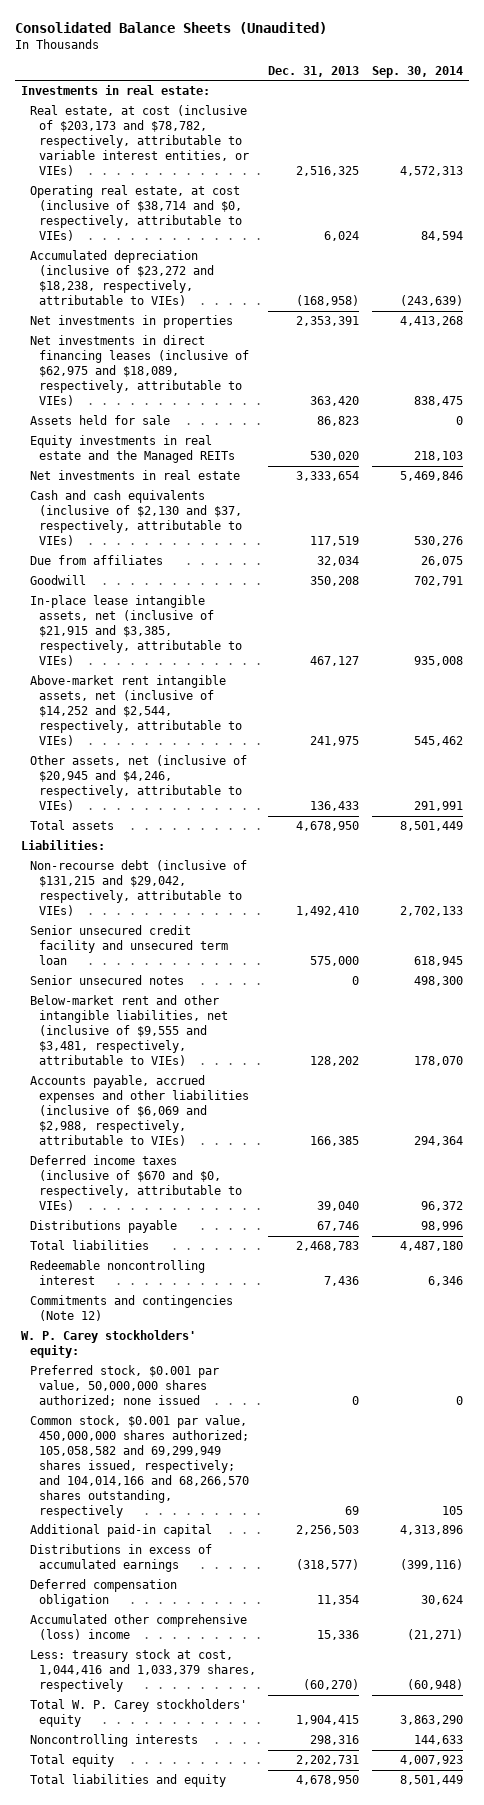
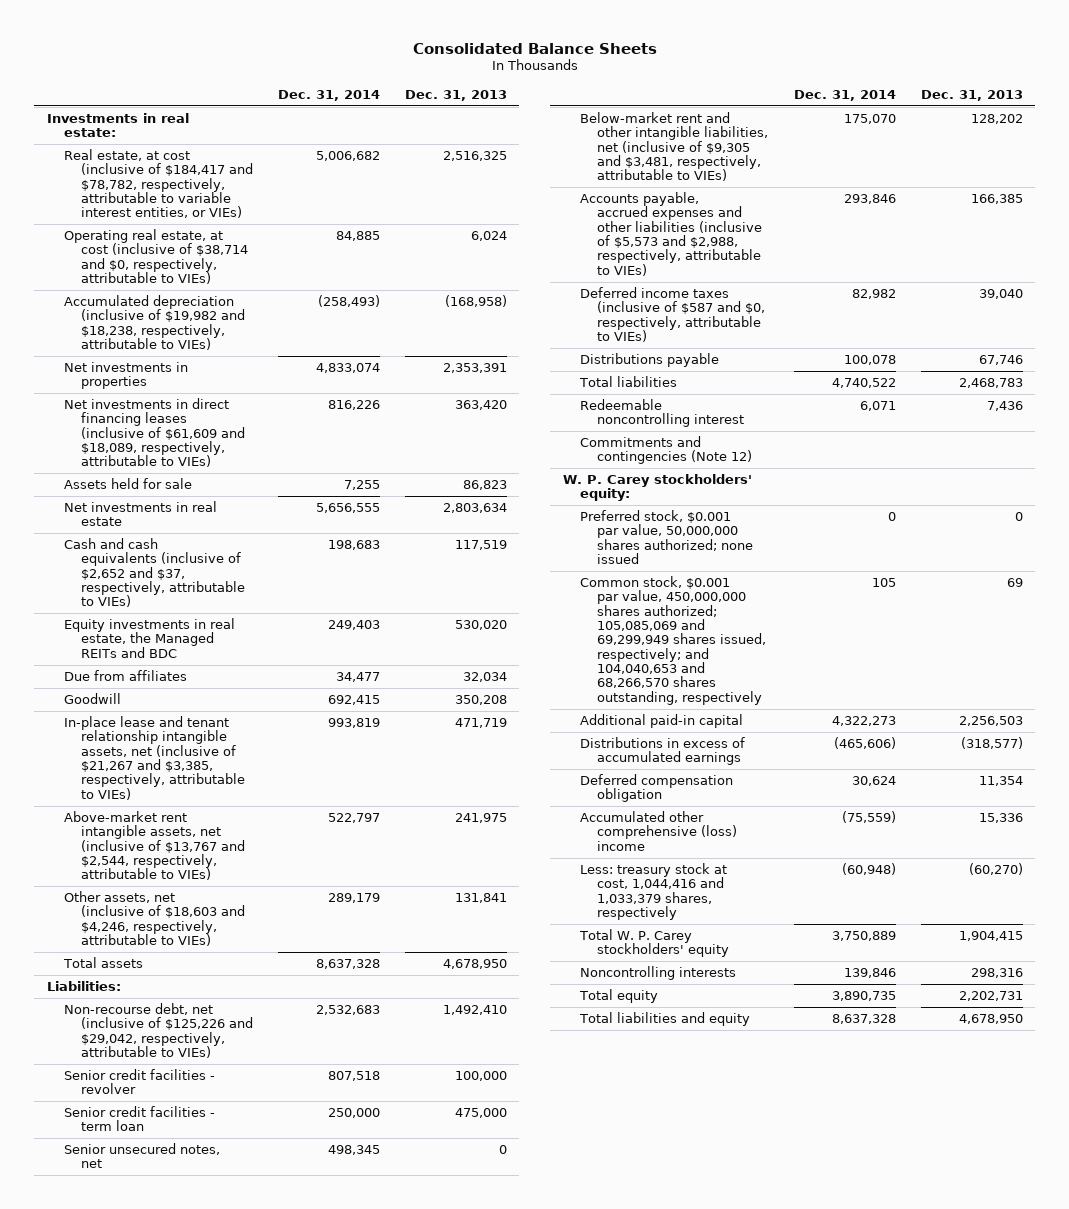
- Consolidated Balance Sheets (Unaudited)
+ Consolidated Balance Sheets
- | Dec. 31, 2013 | Sep. 30, 2014
+ | Dec. 31, 2014 | Dec. 31, 2013
- Real estate, at cost (inclusive of $203,173 and $78,782, respectively, attributable to variable interest entities, or VIEs) | 2,516,325 | 4,572,313
+ Real estate, at cost (inclusive of $184,417 and $78,782, respectively, attributable to variable interest entities, or VIEs) | 5,006,682 | 2,516,325
- Accumulated depreciation (inclusive of $23,272 and $18,238, respectively, attributable to VIEs) | (168,958) | (243,639)
+ Accumulated depreciation (inclusive of $19,982 and $18,238, respectively, attributable to VIEs) | (258,493) | (168,958)
- Net investments in direct financing leases (inclusive of $62,975 and $18,089, respectively, attributable to VIEs) | 363,420 | 838,475
+ Net investments in direct financing leases (inclusive of $61,609 and $18,089, respectively, attributable to VIEs) | 816,226 | 363,420
- Equity investments in real estate and the Managed REITs | 530,020 | 218,103
- Net investments in real estate | 3,333,654 | 5,469,846
- Cash and cash equivalents (inclusive of $2,130 and $37, respectively, attributable to VIEs) | 117,519 | 530,276
+ Net investments in real estate | 5,656,555 | 2,803,634
+ Cash and cash equivalents (inclusive of $2,652 and $37, respectively, attributable to VIEs) | 198,683 | 117,519
+ Equity investments in real estate, the Managed REITs and BDC | 249,403 | 530,020
- In-place lease intangible assets, net (inclusive of $21,915 and $3,385, respectively, attributable to VIEs) | 467,127 | 935,008
- Above-market rent intangible assets, net (inclusive of $14,252 and $2,544, respectively, attributable to VIEs) | 241,975 | 545,462
- Other assets, net (inclusive of $20,945 and $4,246, respectively, attributable to VIEs) | 136,433 | 291,991
+ In-place lease and tenant relationship intangible assets, net (inclusive of $21,267 and $3,385, respectively, attributable to VIEs) | 993,819 | 471,719
+ Above-market rent intangible assets, net (inclusive of $13,767 and $2,544, respectively, attributable to VIEs) | 522,797 | 241,975
+ Other assets, net (inclusive of $18,603 and $4,246, respectively, attributable to VIEs) | 289,179 | 131,841
- Non-recourse debt (inclusive of $131,215 and $29,042, respectively, attributable to VIEs) | 1,492,410 | 2,702,133
- Senior unsecured credit facility and unsecured term loan | 575,000 | 618,945
- Senior unsecured notes | 0 | 498,300
- Below-market rent and other intangible liabilities, net (inclusive of $9,555 and $3,481, respectively, attributable to VIEs) | 128,202 | 178,070
- Accounts payable, accrued expenses and other liabilities (inclusive of $6,069 and $2,988, respectively, attributable to VIEs) | 166,385 | 294,364
- Deferred income taxes (inclusive of $670 and $0, respectively, attributable to VIEs) | 39,040 | 96,372
+ Non-recourse debt, net (inclusive of $125,226 and $29,042, respectively, attributable to VIEs) | 2,532,683 | 1,492,410
+ Senior credit facilities - revolver | 807,518 | 100,000
+ Senior credit facilities - term loan | 250,000 | 475,000
+ Senior unsecured notes, net | 498,345 | 0
+ Below-market rent and other intangible liabilities, net (inclusive of $9,305 and $3,481, respectively, attributable to VIEs) | 175,070 | 128,202
+ Accounts payable, accrued expenses and other liabilities (inclusive of $5,573 and $2,988, respectively, attributable to VIEs) | 293,846 | 166,385
+ Deferred income taxes (inclusive of $587 and $0, respectively, attributable to VIEs) | 82,982 | 39,040
- Common stock, $0.001 par value, 450,000,000 shares authorized; 105,058,582 and 69,299,949 shares issued, respectively; and 104,014,166 and 68,266,570 shares outstanding, respectively | 69 | 105
+ Common stock, $0.001 par value, 450,000,000 shares authorized; 105,085,069 and 69,299,949 shares issued, respectively; and 104,040,653 and 68,266,570 shares outstanding, respectively | 105 | 69

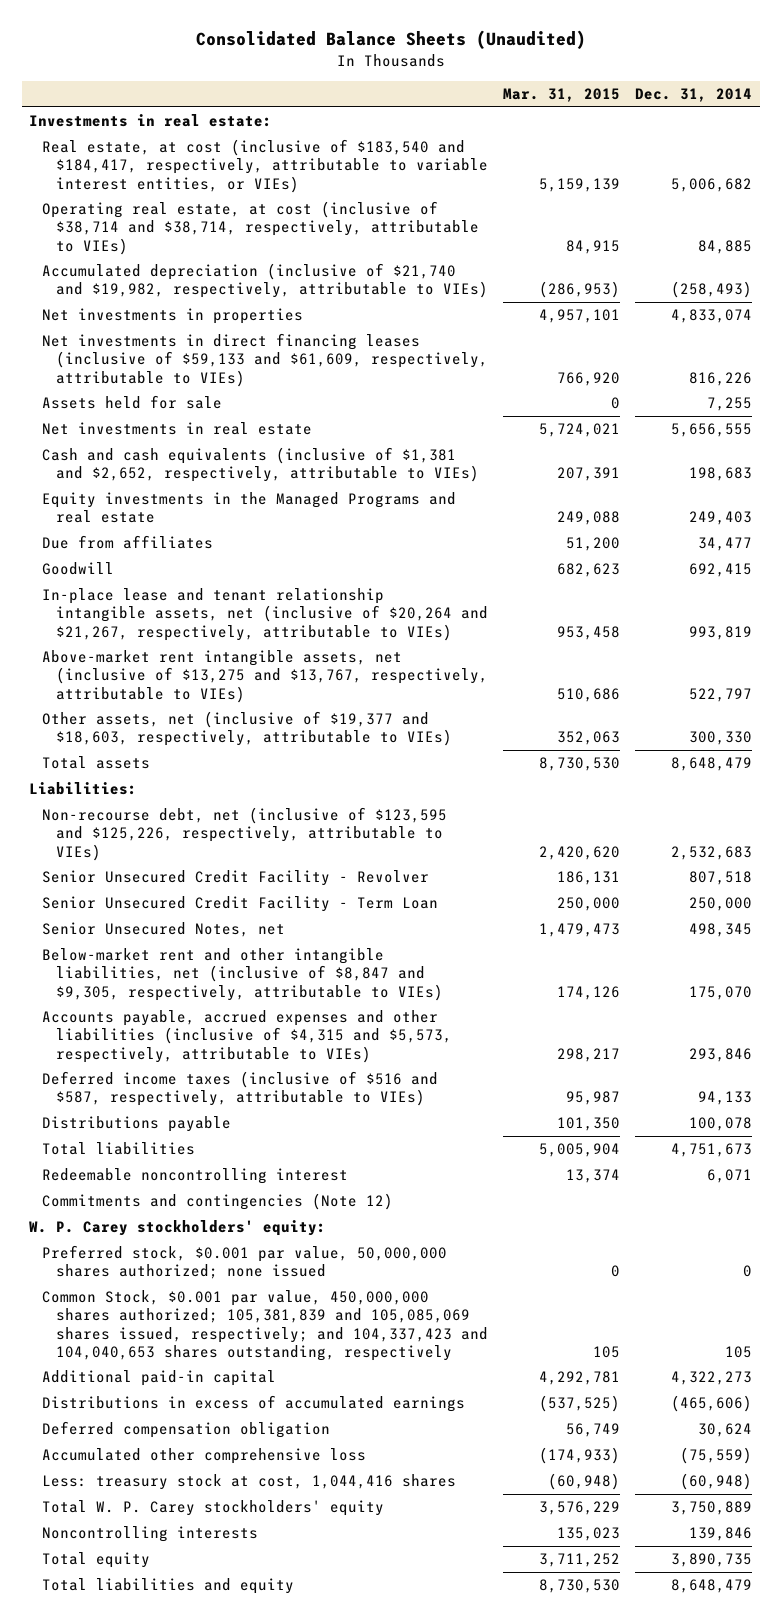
- Consolidated Balance Sheets
+ Consolidated Balance Sheets (Unaudited)
- | Dec. 31, 2014 | Dec. 31, 2013
+ | Mar. 31, 2015 | Dec. 31, 2014
- Real estate, at cost (inclusive of $184,417 and $78,782, respectively, attributable to variable interest entities, or VIEs) | 5,006,682 | 2,516,325
- Operating real estate, at cost (inclusive of $38,714 and $0, respectively, attributable to VIEs) | 84,885 | 6,024
- Accumulated depreciation (inclusive of $19,982 and $18,238, respectively, attributable to VIEs) | (258,493) | (168,958)
+ Real estate, at cost (inclusive of $183,540 and $184,417, respectively, attributable to variable interest entities, or VIEs) | 5,159,139 | 5,006,682
+ Operating real estate, at cost (inclusive of $38,714 and $38,714, respectively, attributable to VIEs) | 84,915 | 84,885
+ Accumulated depreciation (inclusive of $21,740 and $19,982, respectively, attributable to VIEs) | (286,953) | (258,493)
- Net investments in direct financing leases (inclusive of $61,609 and $18,089, respectively, attributable to VIEs) | 816,226 | 363,420
+ Net investments in direct financing leases (inclusive of $59,133 and $61,609, respectively, attributable to VIEs) | 766,920 | 816,226
- Cash and cash equivalents (inclusive of $2,652 and $37, respectively, attributable to VIEs) | 198,683 | 117,519
- Equity investments in real estate, the Managed REITs and BDC | 249,403 | 530,020
+ Cash and cash equivalents (inclusive of $1,381 and $2,652, respectively, attributable to VIEs) | 207,391 | 198,683
+ Equity investments in the Managed Programs and real estate | 249,088 | 249,403
- In-place lease and tenant relationship intangible assets, net (inclusive of $21,267 and $3,385, respectively, attributable to VIEs) | 993,819 | 471,719
- Above-market rent intangible assets, net (inclusive of $13,767 and $2,544, respectively, attributable to VIEs) | 522,797 | 241,975
- Other assets, net (inclusive of $18,603 and $4,246, respectively, attributable to VIEs) | 289,179 | 131,841
- Total assets | 8,637,328 | 4,678,950
+ In-place lease and tenant relationship intangible assets, net (inclusive of $20,264 and $21,267, respectively, attributable to VIEs) | 953,458 | 993,819
+ Above-market rent intangible assets, net (inclusive of $13,275 and $13,767, respectively, attributable to VIEs) | 510,686 | 522,797
+ Other assets, net (inclusive of $19,377 and $18,603, respectively, attributable to VIEs) | 352,063 | 300,330
+ Total assets | 8,730,530 | 8,648,479
- Non-recourse debt, net (inclusive of $125,226 and $29,042, respectively, attributable to VIEs) | 2,532,683 | 1,492,410
- Senior credit facilities - revolver | 807,518 | 100,000
- Senior credit facilities - term loan | 250,000 | 475,000
- Senior unsecured notes, net | 498,345 | 0
- Below-market rent and other intangible liabilities, net (inclusive of $9,305 and $3,481, respectively, attributable to VIEs) | 175,070 | 128,202
- Accounts payable, accrued expenses and other liabilities (inclusive of $5,573 and $2,988, respectively, attributable to VIEs) | 293,846 | 166,385
- Deferred income taxes (inclusive of $587 and $0, respectively, attributable to VIEs) | 82,982 | 39,040
+ Non-recourse debt, net (inclusive of $123,595 and $125,226, respectively, attributable to VIEs) | 2,420,620 | 2,532,683
+ Senior Unsecured Credit Facility - Revolver | 186,131 | 807,518
+ Senior Unsecured Credit Facility - Term Loan | 250,000 | 250,000
+ Senior Unsecured Notes, net | 1,479,473 | 498,345
+ Below-market rent and other intangible liabilities, net (inclusive of $8,847 and $9,305, respectively, attributable to VIEs) | 174,126 | 175,070
+ Accounts payable, accrued expenses and other liabilities (inclusive of $4,315 and $5,573, respectively, attributable to VIEs) | 298,217 | 293,846
+ Deferred income taxes (inclusive of $516 and $587, respectively, attributable to VIEs) | 95,987 | 94,133
- Total liabilities | 4,740,522 | 2,468,783
+ Total liabilities | 5,005,904 | 4,751,673
- Common stock, $0.001 par value, 450,000,000 shares authorized; 105,085,069 and 69,299,949 shares issued, respectively; and 104,040,653 and 68,266,570 shares outstanding, respectively | 105 | 69
+ Common Stock, $0.001 par value, 450,000,000 shares authorized; 105,381,839 and 105,085,069 shares issued, respectively; and 104,337,423 and 104,040,653 shares outstanding, respectively | 105 | 105
- Accumulated other comprehensive (loss) income | (75,559) | 15,336
- Less: treasury stock at cost, 1,044,416 and 1,033,379 shares, respectively | (60,948) | (60,270)
+ Accumulated other comprehensive loss | (174,933) | (75,559)
+ Less: treasury stock at cost, 1,044,416 shares | (60,948) | (60,948)
- Total liabilities and equity | 8,637,328 | 4,678,950
+ Total liabilities and equity | 8,730,530 | 8,648,479

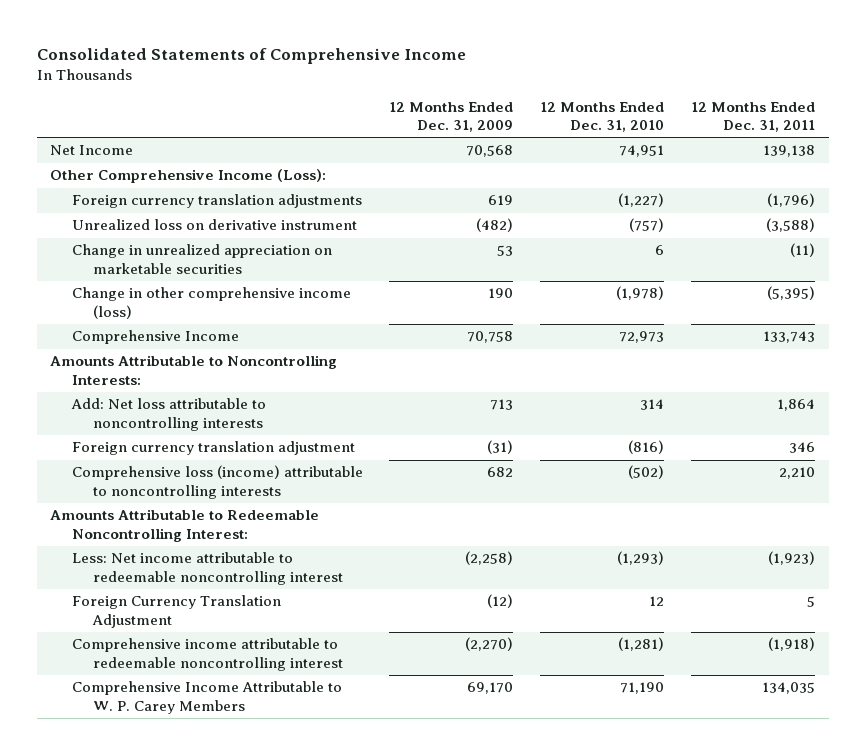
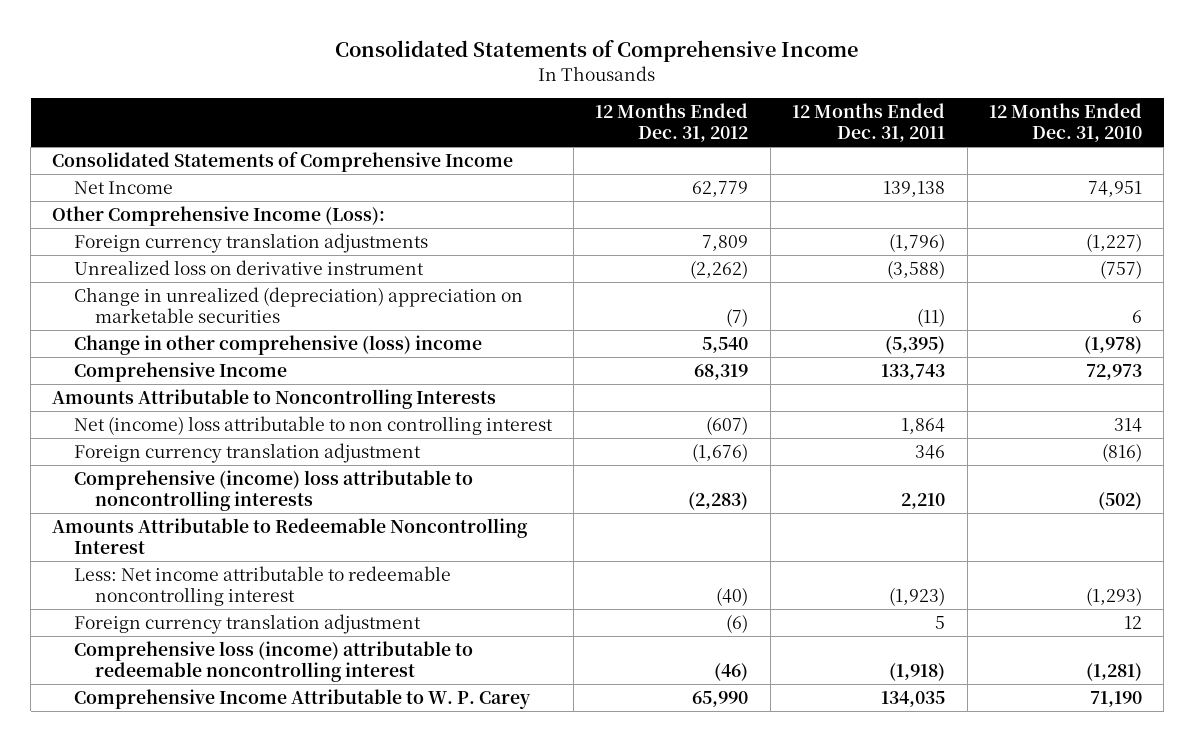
- | 12 Months Ended Dec. 31, 2009 | 12 Months Ended Dec. 31, 2010 | 12 Months Ended Dec. 31, 2011
+ | 12 Months Ended Dec. 31, 2012 | 12 Months Ended Dec. 31, 2011 | 12 Months Ended Dec. 31, 2010
+ Consolidated Statements of Comprehensive Income
- Change in unrealized appreciation on marketable securities | 53 | 6 | (11)
- Change in other comprehensive income (loss) | 190 | (1,978) | (5,395)
+ Change in unrealized (depreciation) appreciation on marketable securities | (7) | (11) | 6
+ Change in other comprehensive (loss) income | 5,540 | (5,395) | (1,978)
- Amounts Attributable to Noncontrolling Interests:
- Add: Net loss attributable to noncontrolling interests | 713 | 314 | 1,864
+ Amounts Attributable to Noncontrolling Interests
+ Net (income) loss attributable to non controlling interest | (607) | 1,864 | 314
- Comprehensive loss (income) attributable to noncontrolling interests | 682 | (502) | 2,210
- Amounts Attributable to Redeemable Noncontrolling Interest:
+ Comprehensive (income) loss attributable to noncontrolling interests | (2,283) | 2,210 | (502)
+ Amounts Attributable to Redeemable Noncontrolling Interest
- Foreign Currency Translation Adjustment | (12) | 12 | 5
- Comprehensive income attributable to redeemable noncontrolling interest | (2,270) | (1,281) | (1,918)
- Comprehensive Income Attributable to W. P. Carey Members | 69,170 | 71,190 | 134,035
+ Foreign currency translation adjustment | (6) | 5 | 12
+ Comprehensive loss (income) attributable to redeemable noncontrolling interest | (46) | (1,918) | (1,281)
+ Comprehensive Income Attributable to W. P. Carey | 65,990 | 134,035 | 71,190

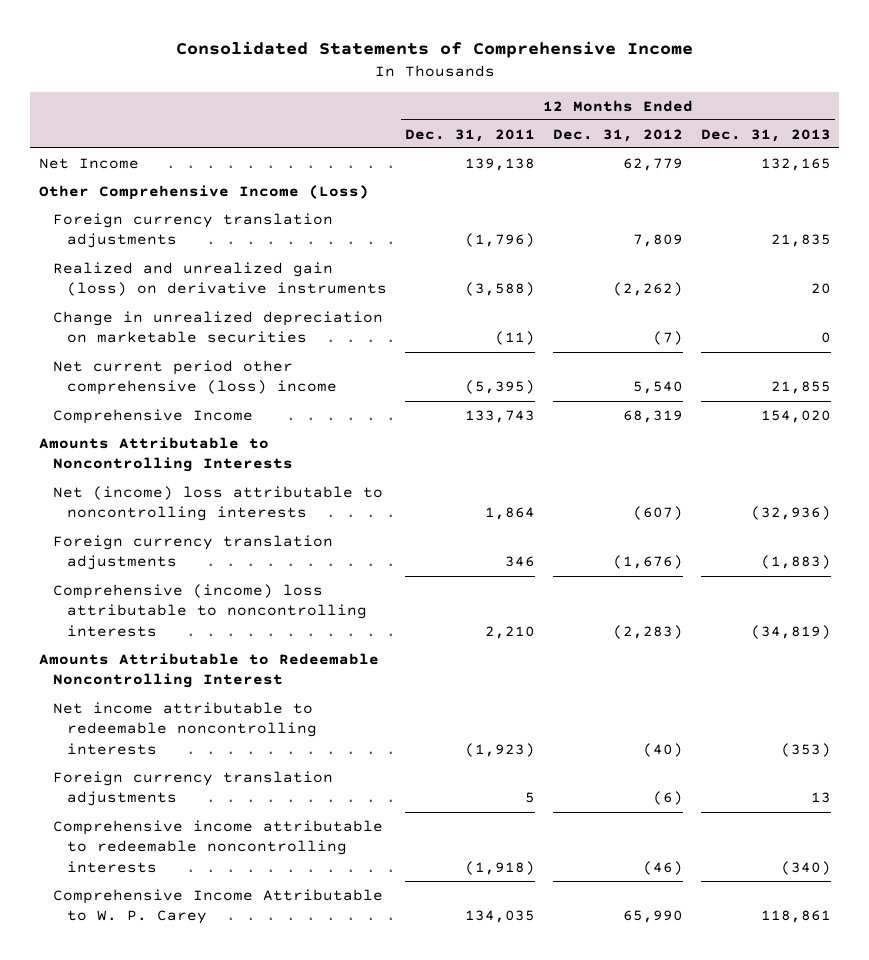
- | 12 Months Ended Dec. 31, 2012 | 12 Months Ended Dec. 31, 2011 | 12 Months Ended Dec. 31, 2010
+ | 12 Months Ended Dec. 31, 2011 | 12 Months Ended Dec. 31, 2012 | 12 Months Ended Dec. 31, 2013
- Consolidated Statements of Comprehensive Income
- Other Comprehensive Income (Loss):
+ Other Comprehensive Income (Loss)
- Unrealized loss on derivative instrument | (2,262) | (3,588) | (757)
- Change in unrealized (depreciation) appreciation on marketable securities | (7) | (11) | 6
- Change in other comprehensive (loss) income | 5,540 | (5,395) | (1,978)
+ Realized and unrealized gain (loss) on derivative instruments | (3,588) | (2,262) | 20
+ Change in unrealized depreciation on marketable securities | (11) | (7) | 0
+ Net current period other comprehensive (loss) income | (5,395) | 5,540 | 21,855
- Net (income) loss attributable to non controlling interest | (607) | 1,864 | 314
- Foreign currency translation adjustment | (1,676) | 346 | (816)
+ Net (income) loss attributable to noncontrolling interests | 1,864 | (607) | (32,936)
+ Foreign currency translation adjustments | 346 | (1,676) | (1,883)
- Less: Net income attributable to redeemable noncontrolling interest | (40) | (1,923) | (1,293)
- Foreign currency translation adjustment | (6) | 5 | 12
- Comprehensive loss (income) attributable to redeemable noncontrolling interest | (46) | (1,918) | (1,281)
+ Net income attributable to redeemable noncontrolling interests | (1,923) | (40) | (353)
+ Foreign currency translation adjustments | 5 | (6) | 13
+ Comprehensive income attributable to redeemable noncontrolling interests | (1,918) | (46) | (340)

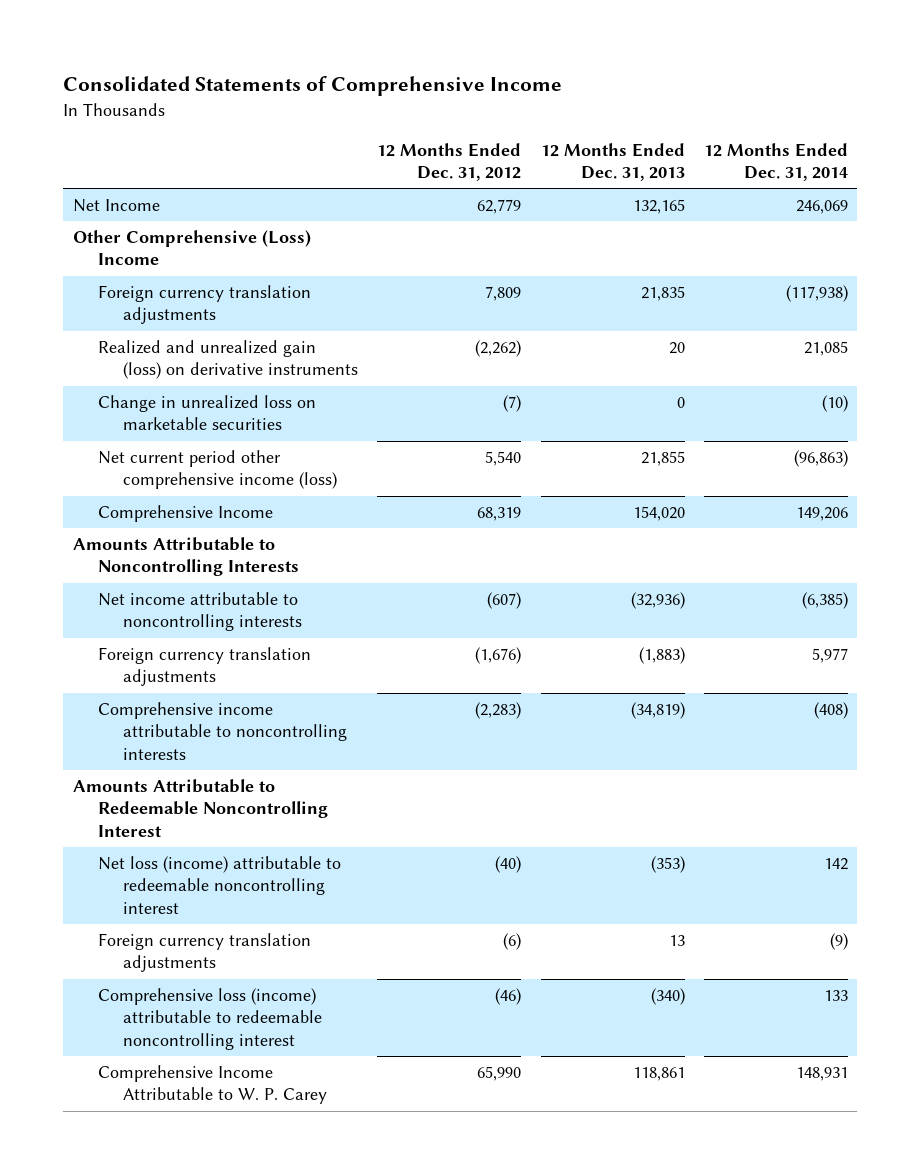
- | 12 Months Ended Dec. 31, 2011 | 12 Months Ended Dec. 31, 2012 | 12 Months Ended Dec. 31, 2013
+ | 12 Months Ended Dec. 31, 2012 | 12 Months Ended Dec. 31, 2013 | 12 Months Ended Dec. 31, 2014
- Other Comprehensive Income (Loss)
+ Other Comprehensive (Loss) Income
- Change in unrealized depreciation on marketable securities | (11) | (7) | 0
- Net current period other comprehensive (loss) income | (5,395) | 5,540 | 21,855
+ Change in unrealized loss on marketable securities | (7) | 0 | (10)
+ Net current period other comprehensive income (loss) | 5,540 | 21,855 | (96,863)
- Net (income) loss attributable to noncontrolling interests | 1,864 | (607) | (32,936)
+ Net income attributable to noncontrolling interests | (607) | (32,936) | (6,385)
- Comprehensive (income) loss attributable to noncontrolling interests | 2,210 | (2,283) | (34,819)
+ Comprehensive income attributable to noncontrolling interests | (2,283) | (34,819) | (408)
- Net income attributable to redeemable noncontrolling interests | (1,923) | (40) | (353)
+ Net loss (income) attributable to redeemable noncontrolling interest | (40) | (353) | 142
- Comprehensive income attributable to redeemable noncontrolling interests | (1,918) | (46) | (340)
+ Comprehensive loss (income) attributable to redeemable noncontrolling interest | (46) | (340) | 133

